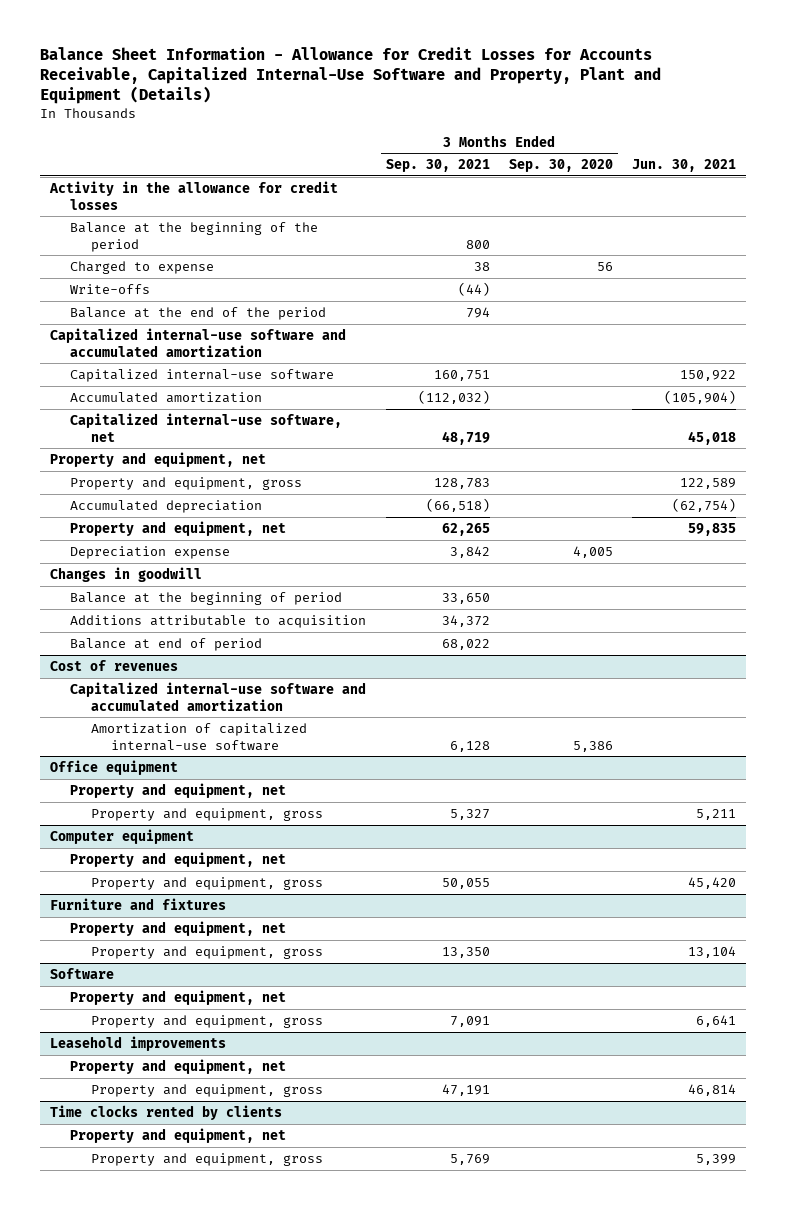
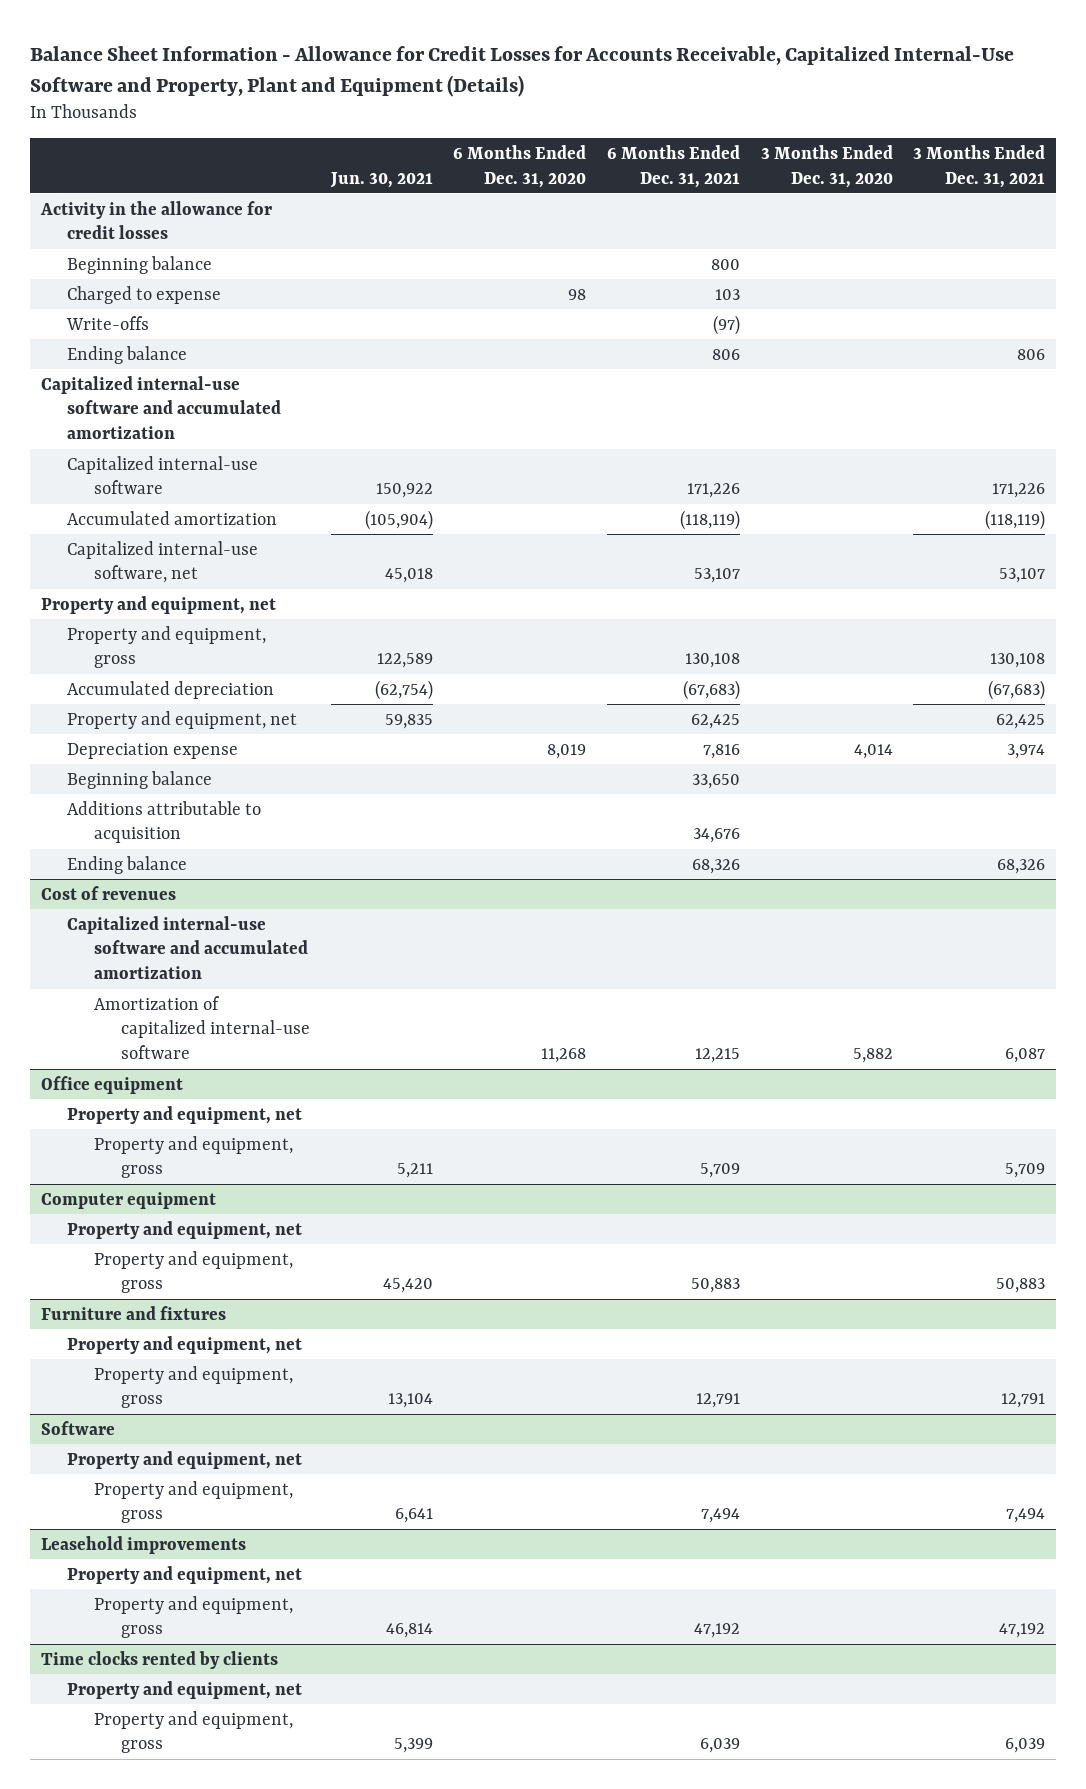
- | 3 Months Ended Sep. 30, 2021 | 3 Months Ended Sep. 30, 2020 | Jun. 30, 2021
+ | Jun. 30, 2021 | 6 Months Ended Dec. 31, 2020 | 6 Months Ended Dec. 31, 2021 | 3 Months Ended Dec. 31, 2020 | 3 Months Ended Dec. 31, 2021
- Balance at the beginning of the period | 800 | |
+ Beginning balance | | | 800 | |
- Balance at the end of the period | 794 | |
+ Ending balance | | | 806 | | 806
- Changes in goodwill
- Balance at the beginning of period | 33,650 | |
+ Beginning balance | | | 33,650 | |
- Balance at end of period | 68,022 | |
+ Ending balance | | | 68,326 | | 68,326

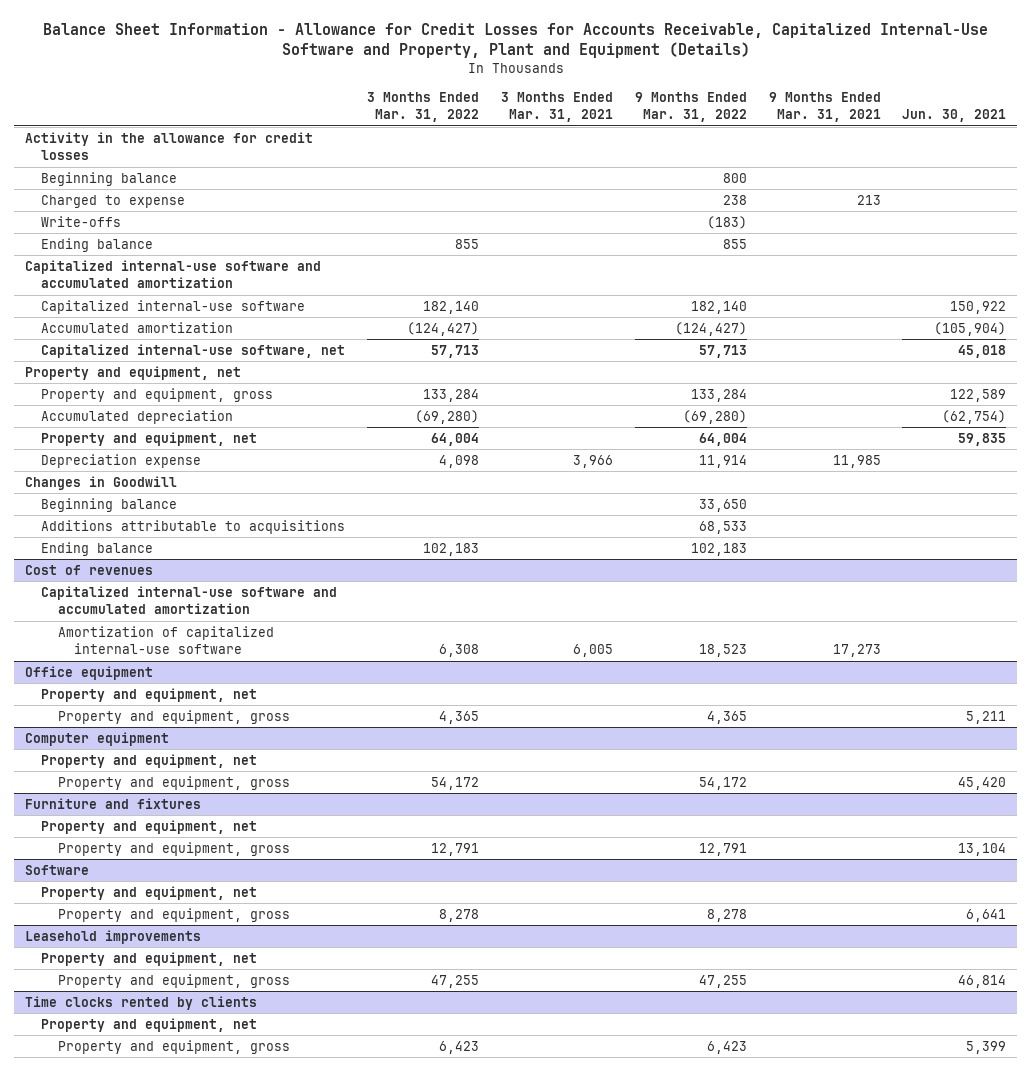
- | Jun. 30, 2021 | 6 Months Ended Dec. 31, 2020 | 6 Months Ended Dec. 31, 2021 | 3 Months Ended Dec. 31, 2020 | 3 Months Ended Dec. 31, 2021
+ | 3 Months Ended Mar. 31, 2022 | 3 Months Ended Mar. 31, 2021 | 9 Months Ended Mar. 31, 2022 | 9 Months Ended Mar. 31, 2021 | Jun. 30, 2021
+ Changes in Goodwill
- Additions attributable to acquisition | | | 34,676 | |
+ Additions attributable to acquisitions | | | 68,533 | |

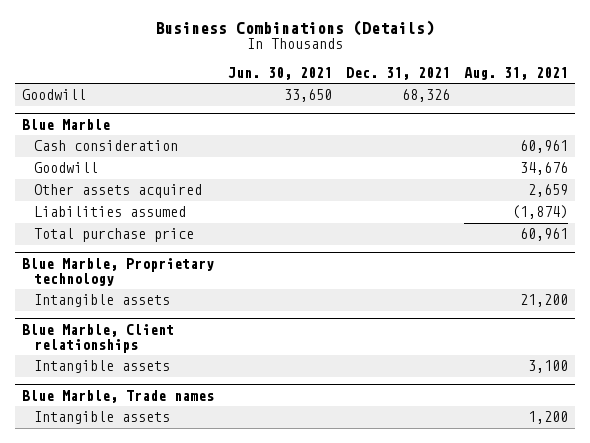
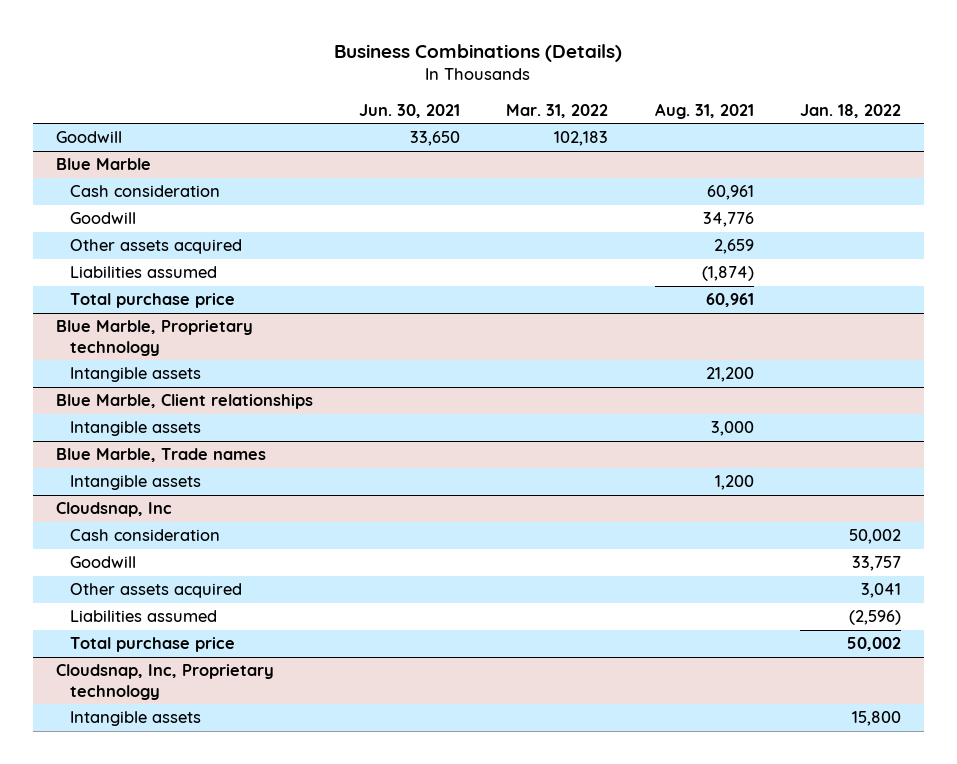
- | Jun. 30, 2021 | Dec. 31, 2021 | Aug. 31, 2021
+ | Jun. 30, 2021 | Mar. 31, 2022 | Aug. 31, 2021 | Jan. 18, 2022
@ Blue Marble
- Goodwill | | | 34,676
+ Goodwill | | | 34,776 |
@ Blue Marble, Client relationships
- Intangible assets | | | 3,100
+ Intangible assets | | | 3,000 |
+ Cloudsnap, Inc
+ Cash consideration | | | | 50,002
+ Goodwill | | | | 33,757
+ Other assets acquired | | | | 3,041
+ Liabilities assumed | | | | (2,596)
+ Total purchase price | | | | 50,002
+ Cloudsnap, Inc, Proprietary technology
+ Intangible assets | | | | 15,800

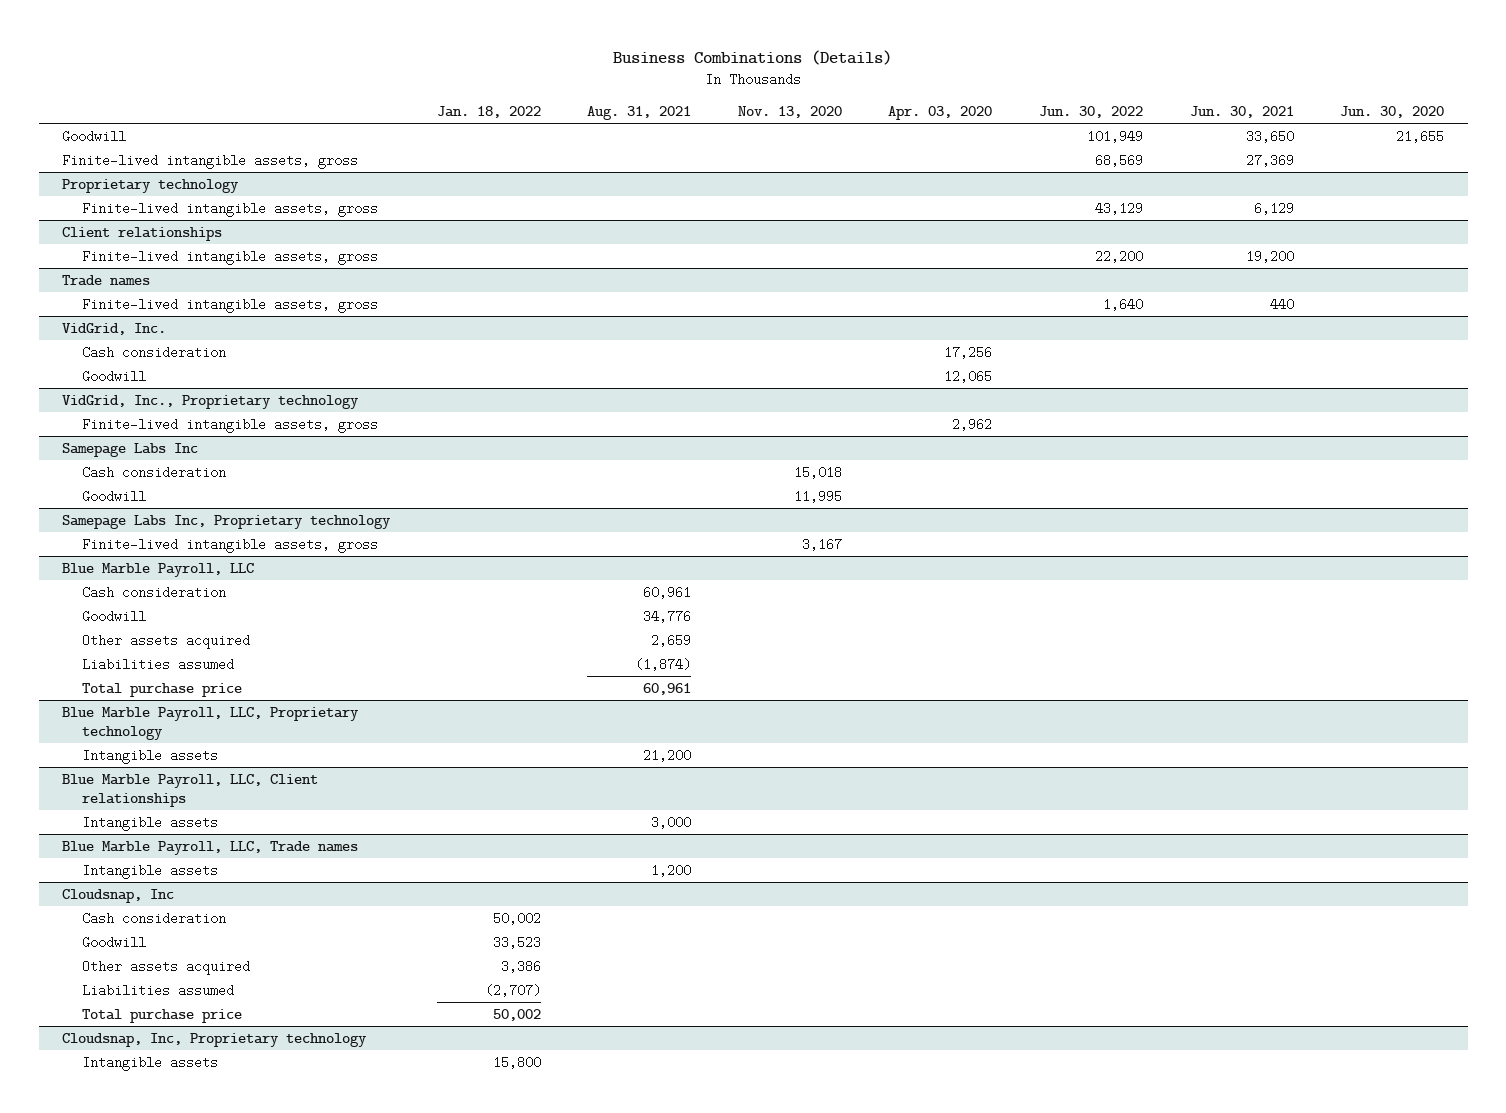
- | Jun. 30, 2021 | Mar. 31, 2022 | Aug. 31, 2021 | Jan. 18, 2022
+ | Jan. 18, 2022 | Aug. 31, 2021 | Nov. 13, 2020 | Apr. 03, 2020 | Jun. 30, 2022 | Jun. 30, 2021 | Jun. 30, 2020
- Blue Marble
+ Finite-lived intangible assets, gross | | | | | 68,569 | 27,369 |
+ Proprietary technology
+ Finite-lived intangible assets, gross | | | | | 43,129 | 6,129 |
+ Client relationships
+ Finite-lived intangible assets, gross | | | | | 22,200 | 19,200 |
+ Trade names
+ Finite-lived intangible assets, gross | | | | | 1,640 | 440 |
+ VidGrid, Inc.
+ Cash consideration | | | | 17,256 | | |
+ Goodwill | | | | 12,065 | | |
+ VidGrid, Inc., Proprietary technology
+ Finite-lived intangible assets, gross | | | | 2,962 | | |
+ Samepage Labs Inc
+ Cash consideration | | | 15,018 | | | |
+ Goodwill | | | 11,995 | | | |
+ Samepage Labs Inc, Proprietary technology
+ Finite-lived intangible assets, gross | | | 3,167 | | | |
+ Blue Marble Payroll, LLC
- Blue Marble, Proprietary technology
+ Blue Marble Payroll, LLC, Proprietary technology
- Blue Marble, Client relationships
+ Blue Marble Payroll, LLC, Client relationships
- Blue Marble, Trade names
+ Blue Marble Payroll, LLC, Trade names
@ Cloudsnap, Inc
- Goodwill | | | | 33,757
- Other assets acquired | | | | 3,041
- Liabilities assumed | | | | (2,596)
+ Goodwill | 33,523 | | | | | |
+ Other assets acquired | 3,386 | | | | | |
+ Liabilities assumed | (2,707) | | | | | |

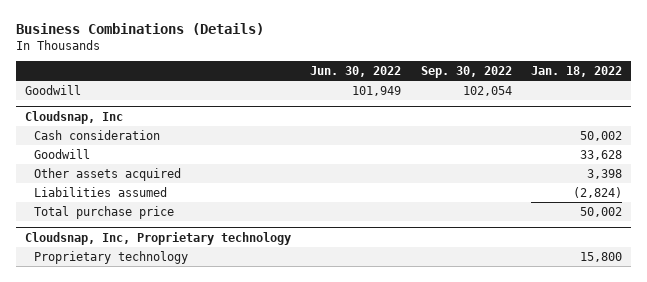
- | Jan. 18, 2022 | Aug. 31, 2021 | Nov. 13, 2020 | Apr. 03, 2020 | Jun. 30, 2022 | Jun. 30, 2021 | Jun. 30, 2020
+ | Jun. 30, 2022 | Sep. 30, 2022 | Jan. 18, 2022
- Finite-lived intangible assets, gross | | | | | 68,569 | 27,369 |
- Proprietary technology
- Finite-lived intangible assets, gross | | | | | 43,129 | 6,129 |
- Client relationships
- Finite-lived intangible assets, gross | | | | | 22,200 | 19,200 |
- Trade names
- Finite-lived intangible assets, gross | | | | | 1,640 | 440 |
- VidGrid, Inc.
- Cash consideration | | | | 17,256 | | |
- Goodwill | | | | 12,065 | | |
- VidGrid, Inc., Proprietary technology
- Finite-lived intangible assets, gross | | | | 2,962 | | |
- Samepage Labs Inc
- Cash consideration | | | 15,018 | | | |
- Goodwill | | | 11,995 | | | |
- Samepage Labs Inc, Proprietary technology
- Finite-lived intangible assets, gross | | | 3,167 | | | |
- Blue Marble Payroll, LLC
- Cash consideration | | 60,961 | | | | |
- Goodwill | | 34,776 | | | | |
- Other assets acquired | | 2,659 | | | | |
- Liabilities assumed | | (1,874) | | | | |
- Total purchase price | | 60,961 | | | | |
- Blue Marble Payroll, LLC, Proprietary technology
- Intangible assets | | 21,200 | | | | |
- Blue Marble Payroll, LLC, Client relationships
- Intangible assets | | 3,000 | | | | |
- Blue Marble Payroll, LLC, Trade names
- Intangible assets | | 1,200 | | | | |
@ Cloudsnap, Inc
- Goodwill | 33,523 | | | | | |
- Other assets acquired | 3,386 | | | | | |
- Liabilities assumed | (2,707) | | | | | |
+ Goodwill | | | 33,628
+ Other assets acquired | | | 3,398
+ Liabilities assumed | | | (2,824)
@ Cloudsnap, Inc, Proprietary technology
- Intangible assets | 15,800 | | | | | |
+ Proprietary technology | | | 15,800

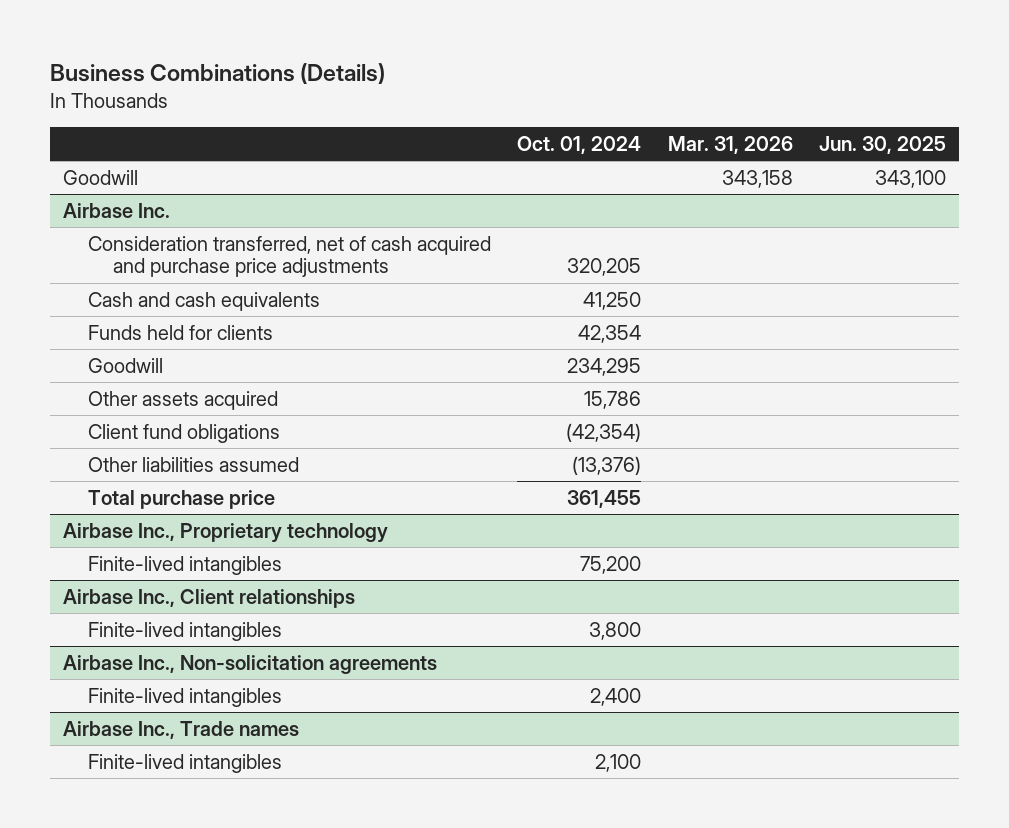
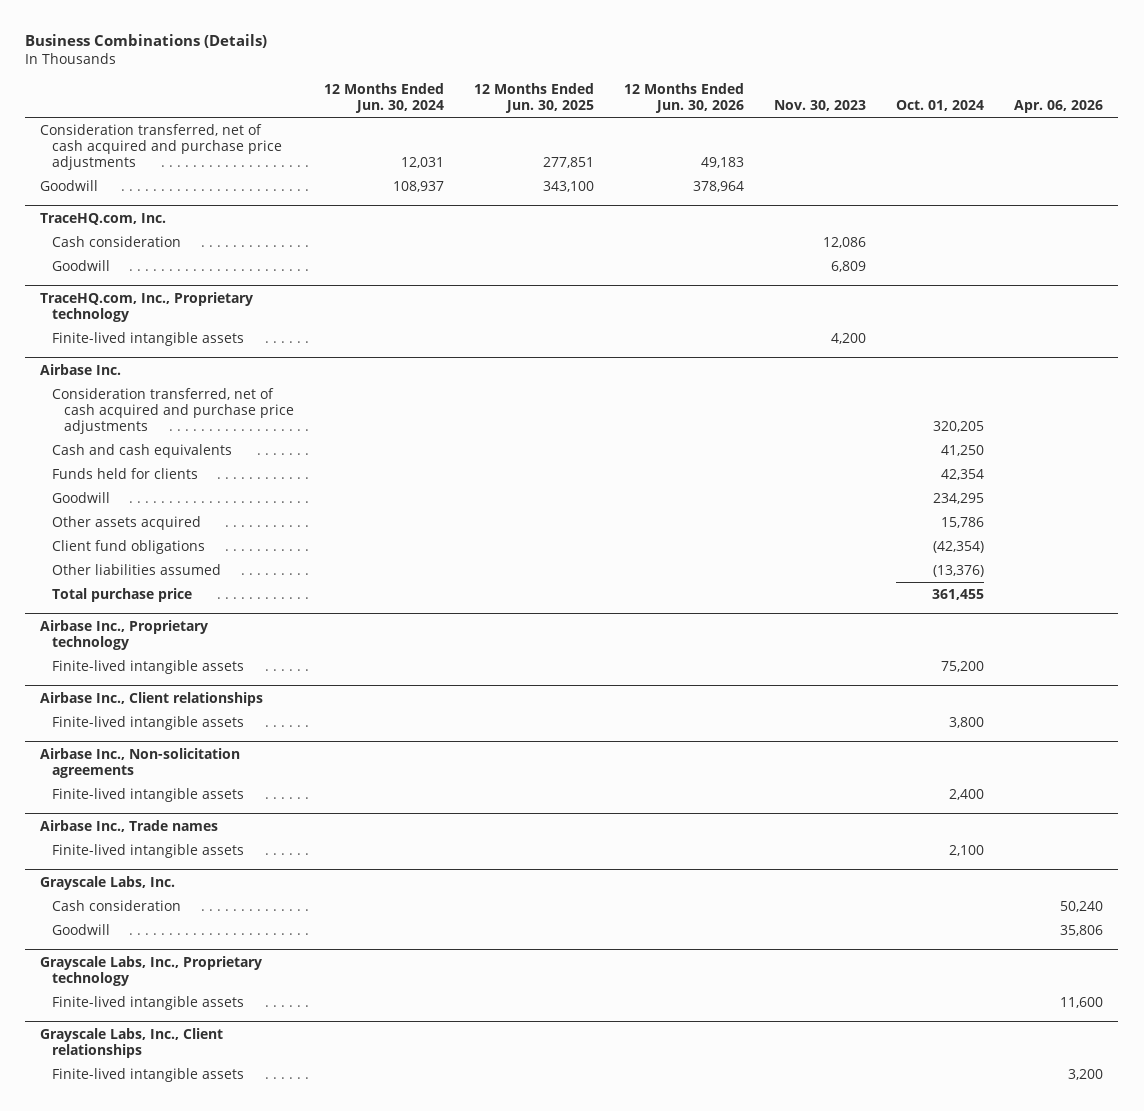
- | Oct. 01, 2024 | Mar. 31, 2026 | Jun. 30, 2025
+ | 12 Months Ended Jun. 30, 2024 | 12 Months Ended Jun. 30, 2025 | 12 Months Ended Jun. 30, 2026 | Nov. 30, 2023 | Oct. 01, 2024 | Apr. 06, 2026
+ Consideration transferred, net of cash acquired and purchase price adjustments | 12,031 | 277,851 | 49,183 | | |
+ TraceHQ.com, Inc.
+ Cash consideration | | | | 12,086 | |
+ Goodwill | | | | 6,809 | |
+ TraceHQ.com, Inc., Proprietary technology
+ Finite-lived intangible assets | | | | 4,200 | |
@ Airbase Inc., Proprietary technology
- Finite-lived intangibles | 75,200 | |
+ Finite-lived intangible assets | | | | | 75,200 |
@ Airbase Inc., Client relationships
- Finite-lived intangibles | 3,800 | |
+ Finite-lived intangible assets | | | | | 3,800 |
@ Airbase Inc., Non-solicitation agreements
- Finite-lived intangibles | 2,400 | |
+ Finite-lived intangible assets | | | | | 2,400 |
@ Airbase Inc., Trade names
- Finite-lived intangibles | 2,100 | |
+ Finite-lived intangible assets | | | | | 2,100 |
+ Grayscale Labs, Inc.
+ Cash consideration | | | | | | 50,240
+ Goodwill | | | | | | 35,806
+ Grayscale Labs, Inc., Proprietary technology
+ Finite-lived intangible assets | | | | | | 11,600
+ Grayscale Labs, Inc., Client relationships
+ Finite-lived intangible assets | | | | | | 3,200

